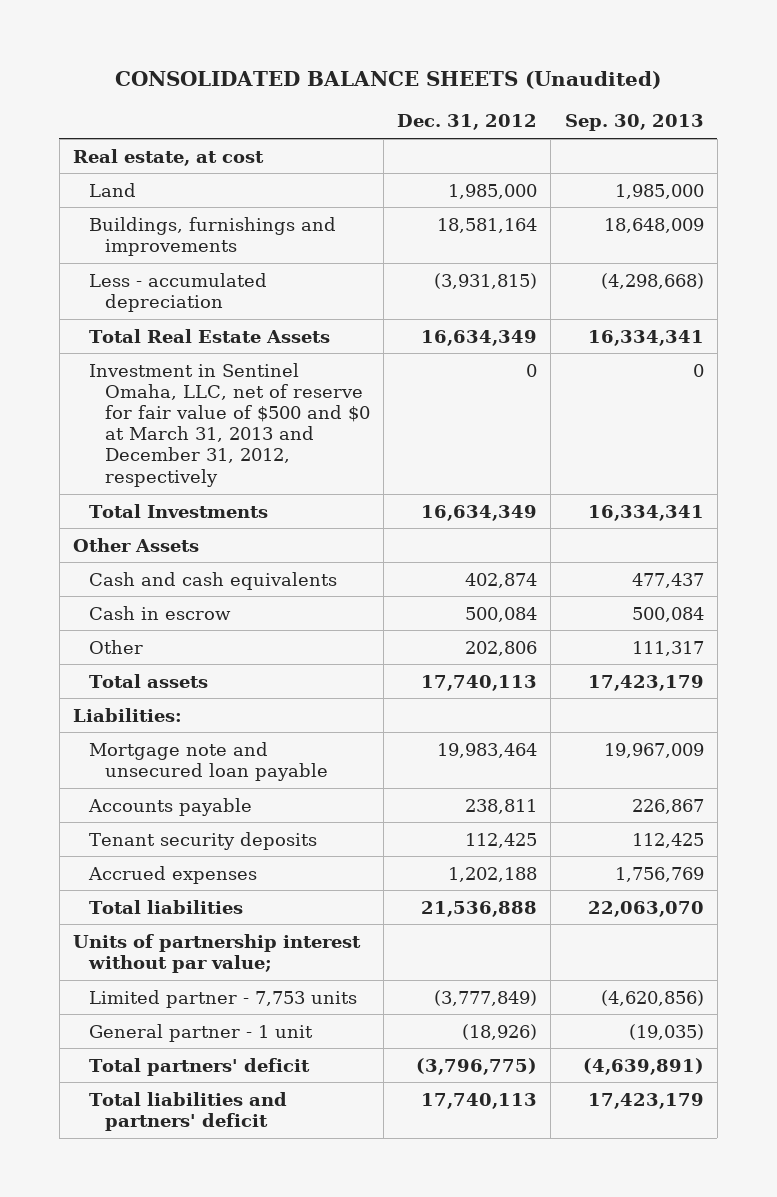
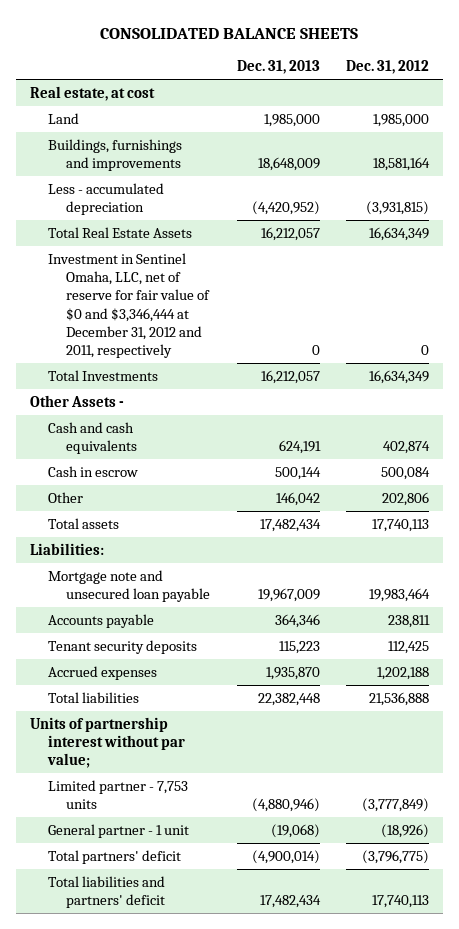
- CONSOLIDATED BALANCE SHEETS (Unaudited)
+ CONSOLIDATED BALANCE SHEETS
- | Dec. 31, 2012 | Sep. 30, 2013
+ | Dec. 31, 2013 | Dec. 31, 2012
- Investment in Sentinel Omaha, LLC, net of reserve for fair value of $500 and $0 at March 31, 2013 and December 31, 2012, respectively | 0 | 0
+ Investment in Sentinel Omaha, LLC, net of reserve for fair value of $0 and $3,346,444 at December 31, 2012 and 2011, respectively | 0 | 0
- Other Assets
+ Other Assets -

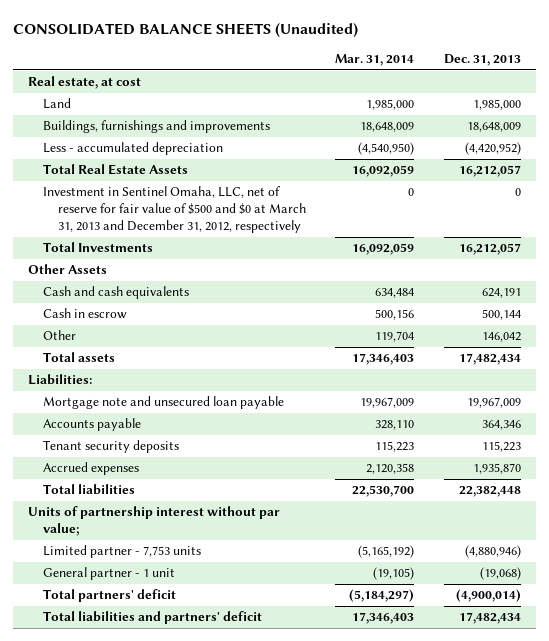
- CONSOLIDATED BALANCE SHEETS
+ CONSOLIDATED BALANCE SHEETS (Unaudited)
- | Dec. 31, 2013 | Dec. 31, 2012
+ | Mar. 31, 2014 | Dec. 31, 2013
- Investment in Sentinel Omaha, LLC, net of reserve for fair value of $0 and $3,346,444 at December 31, 2012 and 2011, respectively | 0 | 0
+ Investment in Sentinel Omaha, LLC, net of reserve for fair value of $500 and $0 at March 31, 2013 and December 31, 2012, respectively | 0 | 0
- Other Assets -
+ Other Assets

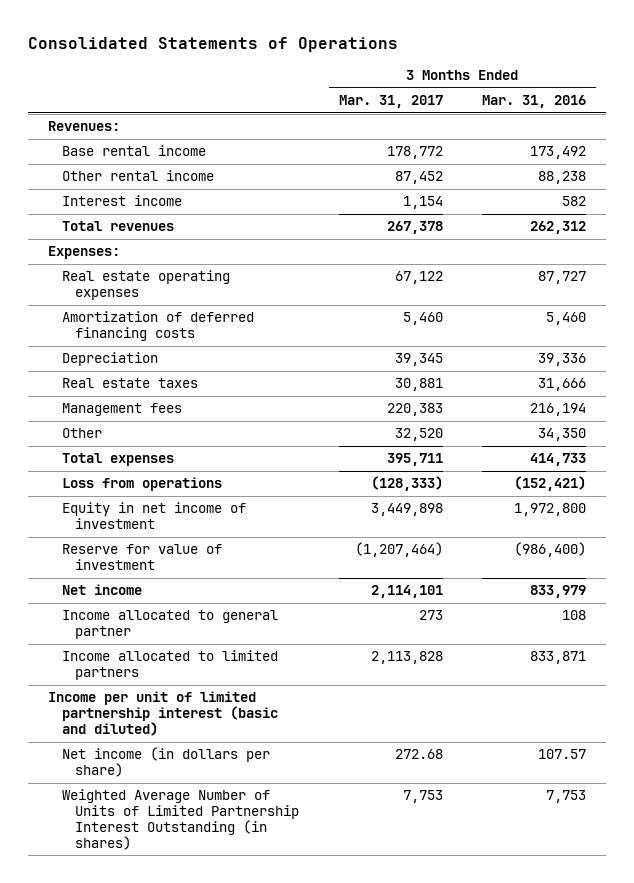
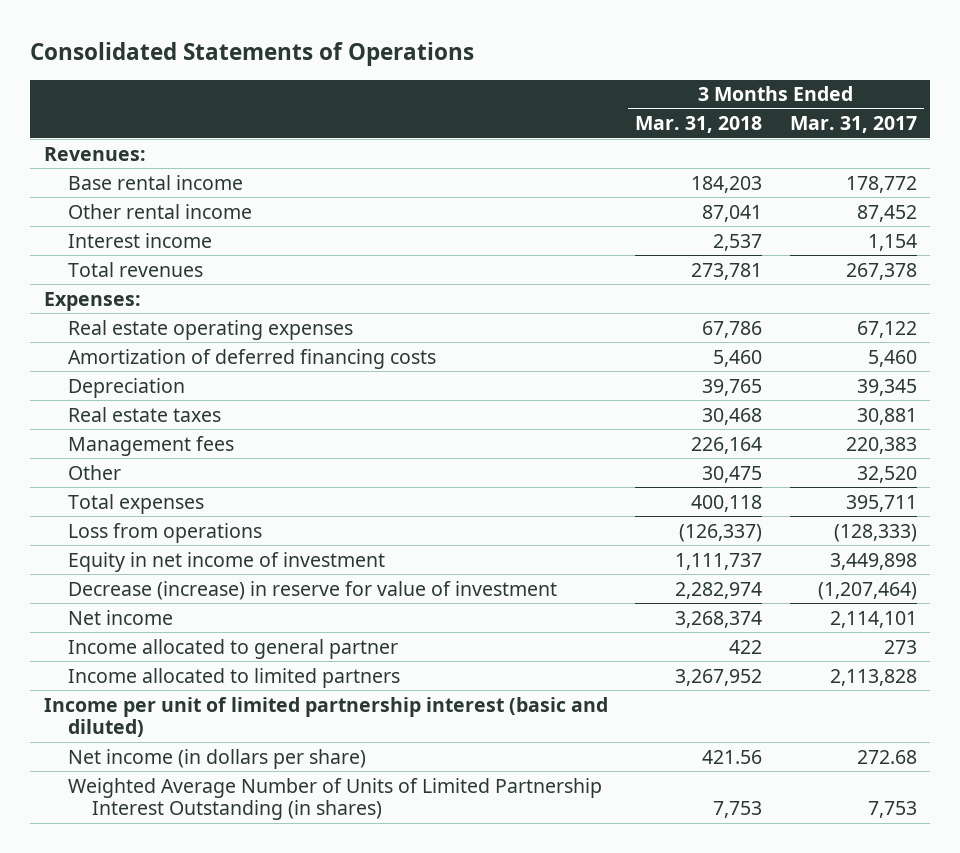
- | 3 Months Ended Mar. 31, 2017 | 3 Months Ended Mar. 31, 2016
+ | 3 Months Ended Mar. 31, 2018 | 3 Months Ended Mar. 31, 2017
- Reserve for value of investment | (1,207,464) | (986,400)
+ Decrease (increase) in reserve for value of investment | 2,282,974 | (1,207,464)

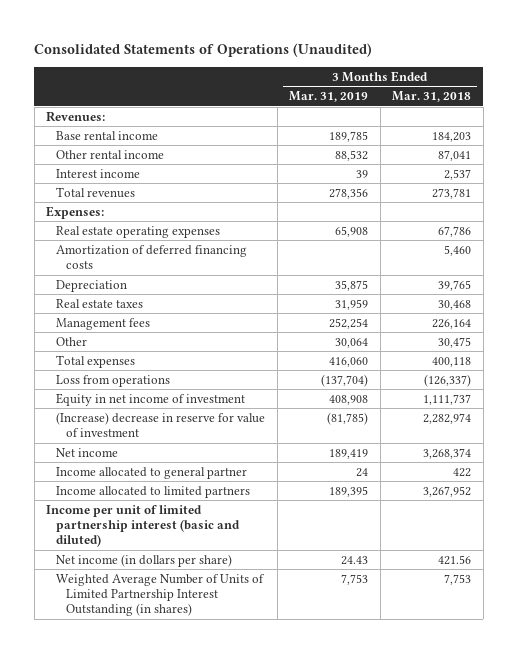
- Consolidated Statements of Operations
+ Consolidated Statements of Operations (Unaudited)
- | 3 Months Ended Mar. 31, 2018 | 3 Months Ended Mar. 31, 2017
+ | 3 Months Ended Mar. 31, 2019 | 3 Months Ended Mar. 31, 2018
- Decrease (increase) in reserve for value of investment | 2,282,974 | (1,207,464)
+ (Increase) decrease in reserve for value of investment | (81,785) | 2,282,974

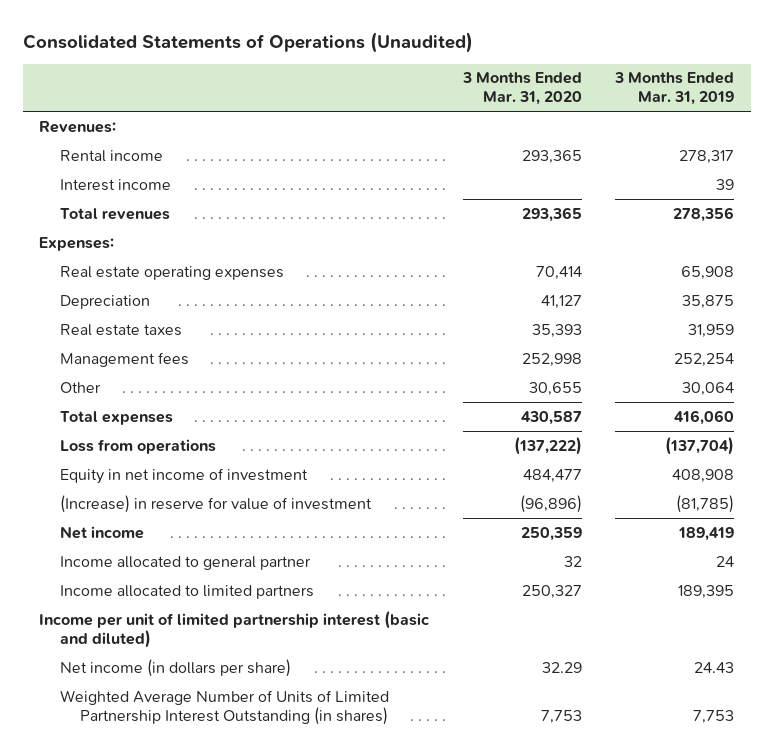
- | 3 Months Ended Mar. 31, 2019 | 3 Months Ended Mar. 31, 2018
+ | 3 Months Ended Mar. 31, 2020 | 3 Months Ended Mar. 31, 2019
- Base rental income | 189,785 | 184,203
- Other rental income | 88,532 | 87,041
+ Rental income | 293,365 | 278,317
- Amortization of deferred financing costs | | 5,460
- (Increase) decrease in reserve for value of investment | (81,785) | 2,282,974
+ (Increase) in reserve for value of investment | (96,896) | (81,785)

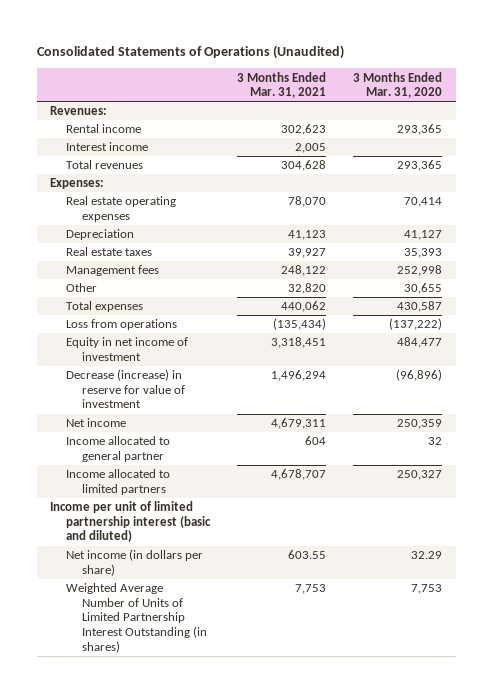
- | 3 Months Ended Mar. 31, 2020 | 3 Months Ended Mar. 31, 2019
+ | 3 Months Ended Mar. 31, 2021 | 3 Months Ended Mar. 31, 2020
- (Increase) in reserve for value of investment | (96,896) | (81,785)
+ Decrease (increase) in reserve for value of investment | 1,496,294 | (96,896)

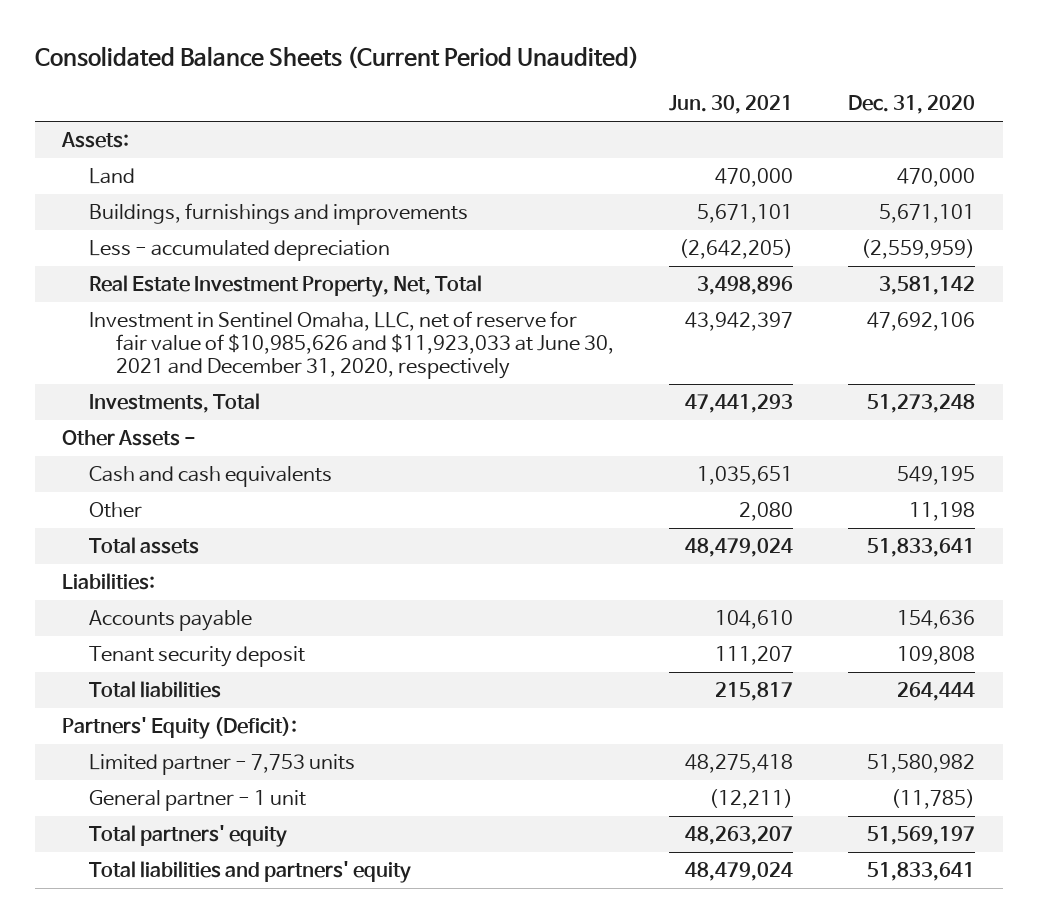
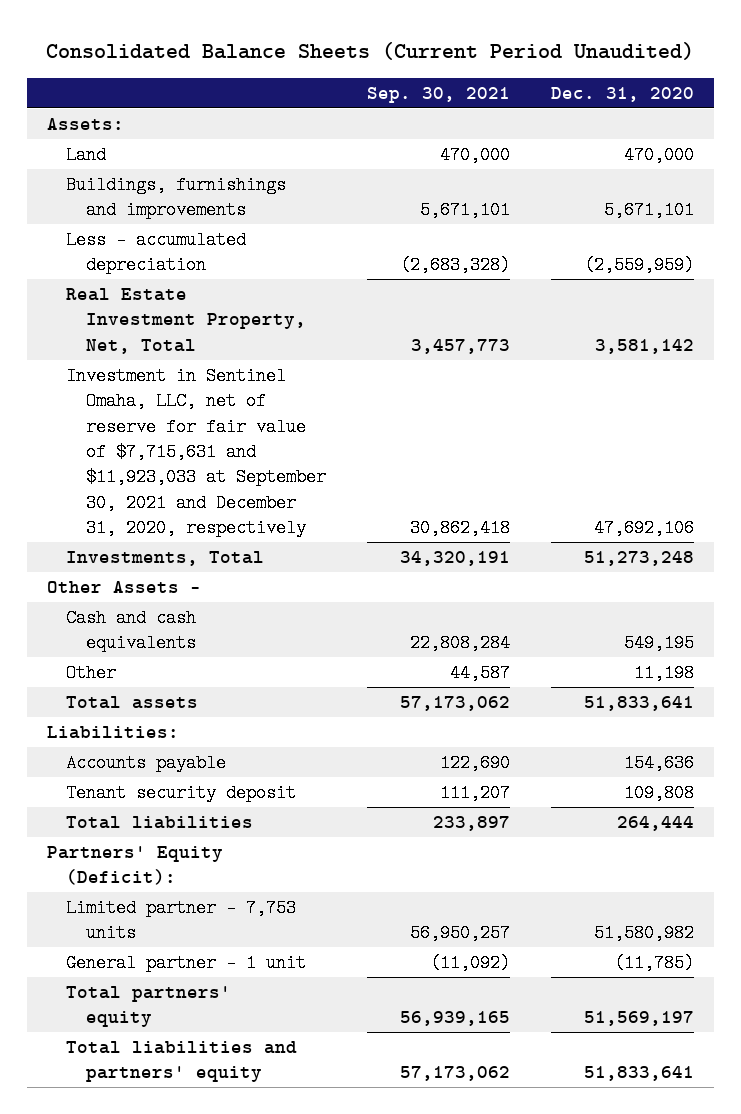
- | Jun. 30, 2021 | Dec. 31, 2020
+ | Sep. 30, 2021 | Dec. 31, 2020
- Investment in Sentinel Omaha, LLC, net of reserve for fair value of $10,985,626 and $11,923,033 at June 30, 2021 and December 31, 2020, respectively | 43,942,397 | 47,692,106
+ Investment in Sentinel Omaha, LLC, net of reserve for fair value of $7,715,631 and $11,923,033 at September 30, 2021 and December 31, 2020, respectively | 30,862,418 | 47,692,106

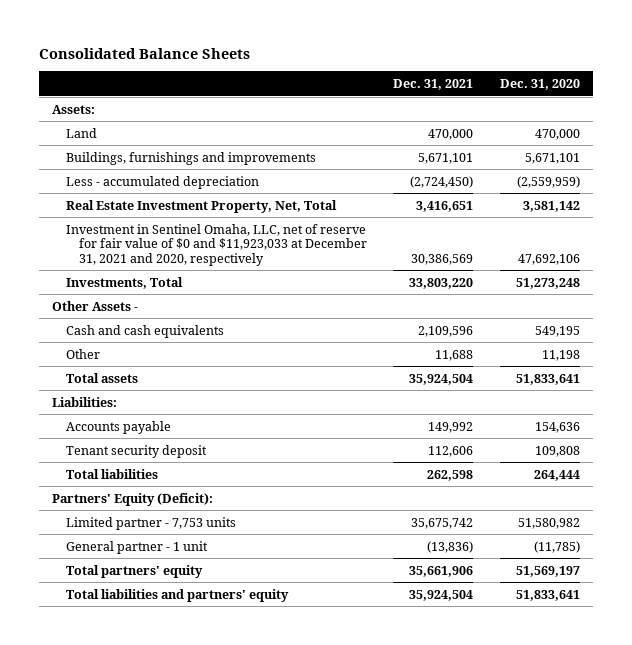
- Consolidated Balance Sheets (Current Period Unaudited)
+ Consolidated Balance Sheets
- | Sep. 30, 2021 | Dec. 31, 2020
+ | Dec. 31, 2021 | Dec. 31, 2020
- Investment in Sentinel Omaha, LLC, net of reserve for fair value of $7,715,631 and $11,923,033 at September 30, 2021 and December 31, 2020, respectively | 30,862,418 | 47,692,106
+ Investment in Sentinel Omaha, LLC, net of reserve for fair value of $0 and $11,923,033 at December 31, 2021 and 2020, respectively | 30,386,569 | 47,692,106

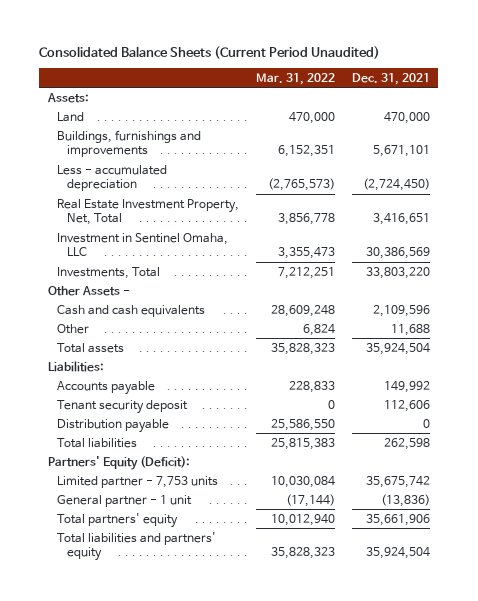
- Consolidated Balance Sheets
+ Consolidated Balance Sheets (Current Period Unaudited)
- | Dec. 31, 2021 | Dec. 31, 2020
+ | Mar. 31, 2022 | Dec. 31, 2021
- Investment in Sentinel Omaha, LLC, net of reserve for fair value of $0 and $11,923,033 at December 31, 2021 and 2020, respectively | 30,386,569 | 47,692,106
+ Investment in Sentinel Omaha, LLC | 3,355,473 | 30,386,569
+ Distribution payable | 25,586,550 | 0

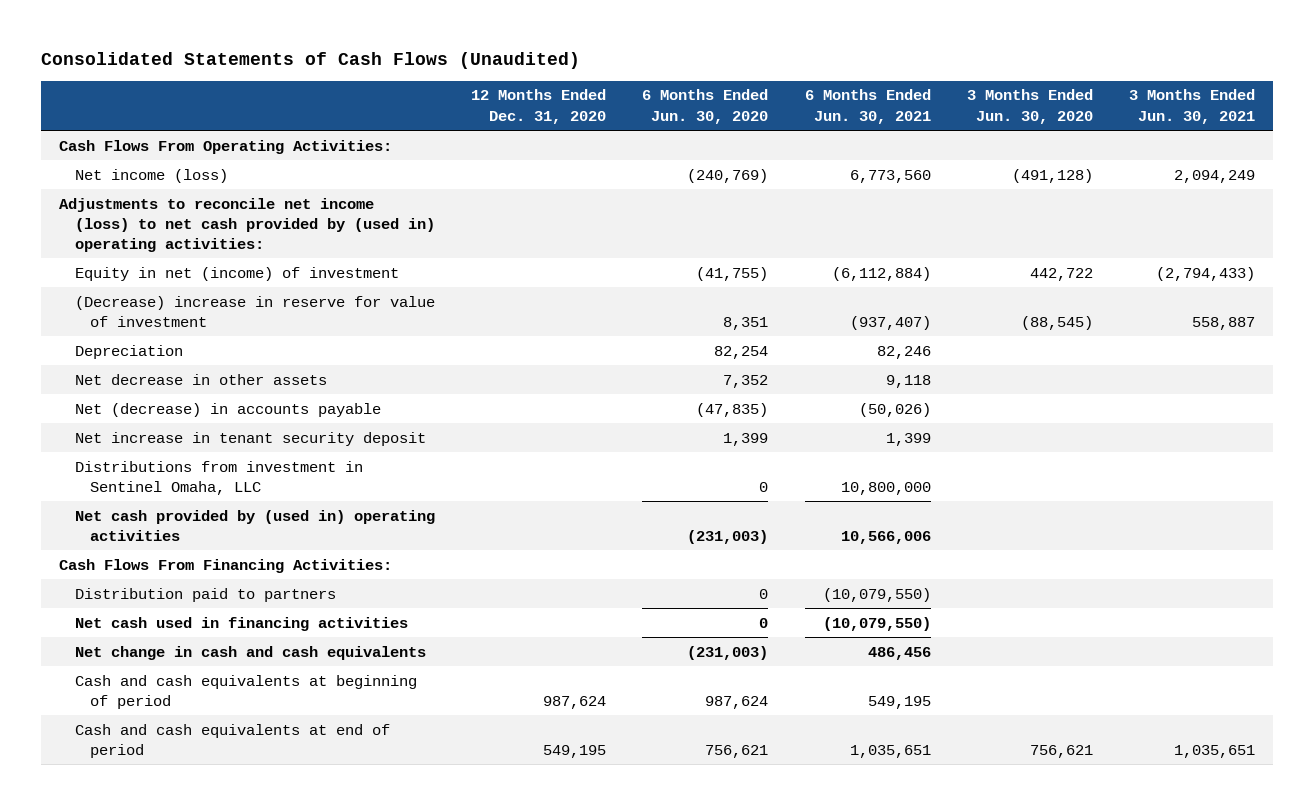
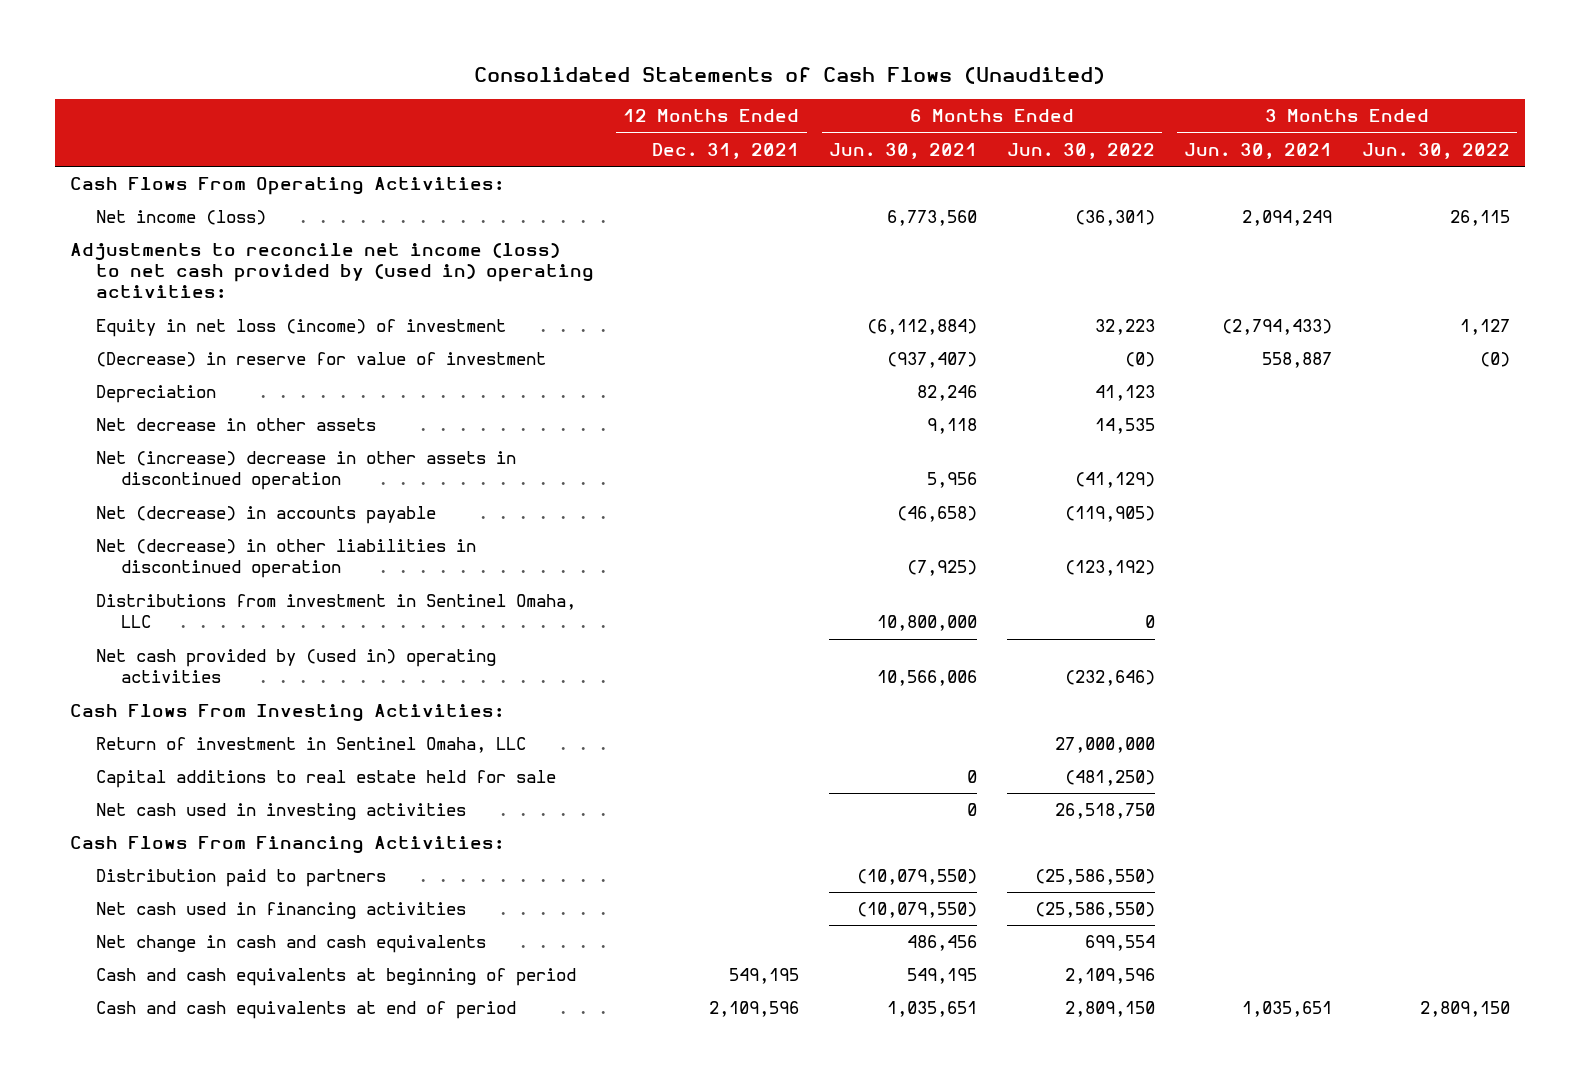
- | 12 Months Ended Dec. 31, 2020 | 6 Months Ended Jun. 30, 2020 | 6 Months Ended Jun. 30, 2021 | 3 Months Ended Jun. 30, 2020 | 3 Months Ended Jun. 30, 2021
+ | 12 Months Ended Dec. 31, 2021 | 6 Months Ended Jun. 30, 2021 | 6 Months Ended Jun. 30, 2022 | 3 Months Ended Jun. 30, 2021 | 3 Months Ended Jun. 30, 2022
- Equity in net (income) of investment | | (41,755) | (6,112,884) | 442,722 | (2,794,433)
- (Decrease) increase in reserve for value of investment | | 8,351 | (937,407) | (88,545) | 558,887
+ Equity in net loss (income) of investment | | (6,112,884) | 32,223 | (2,794,433) | 1,127
+ (Decrease) in reserve for value of investment | | (937,407) | (0) | 558,887 | (0)
- Net (decrease) in accounts payable | | (47,835) | (50,026) | |
- Net increase in tenant security deposit | | 1,399 | 1,399 | |
+ Net (increase) decrease in other assets in discontinued operation | | 5,956 | (41,129) | |
+ Net (decrease) in accounts payable | | (46,658) | (119,905) | |
+ Net (decrease) in other liabilities in discontinued operation | | (7,925) | (123,192) | |
+ Cash Flows From Investing Activities:
+ Return of investment in Sentinel Omaha, LLC | | | 27,000,000 | |
+ Capital additions to real estate held for sale | | 0 | (481,250) | |
+ Net cash used in investing activities | | 0 | 26,518,750 | |

